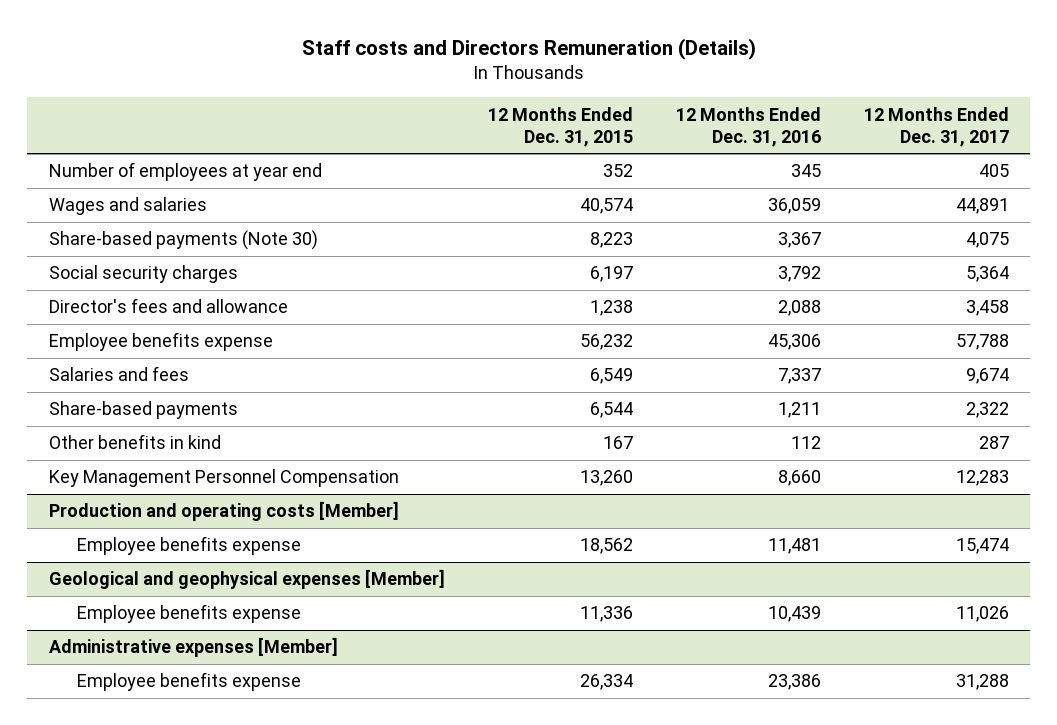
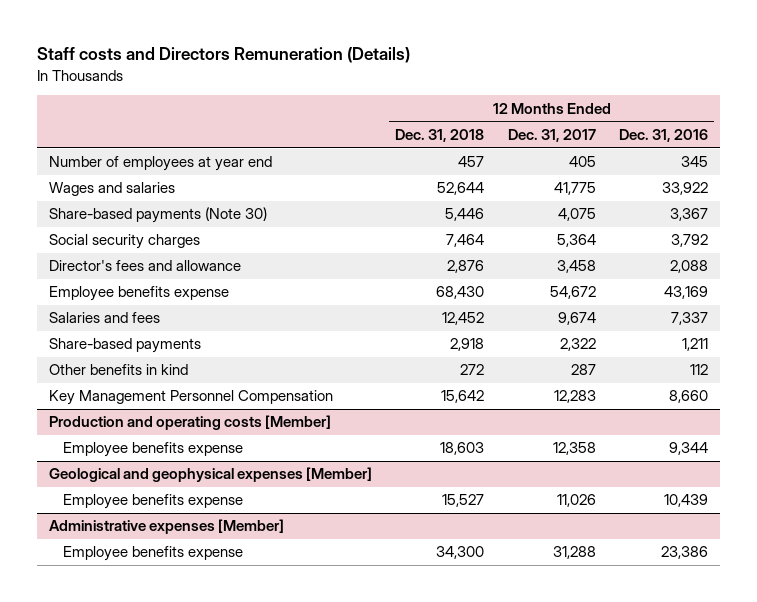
- | 12 Months Ended Dec. 31, 2015 | 12 Months Ended Dec. 31, 2016 | 12 Months Ended Dec. 31, 2017
+ | 12 Months Ended Dec. 31, 2018 | 12 Months Ended Dec. 31, 2017 | 12 Months Ended Dec. 31, 2016
- Wages and salaries | 40,574 | 36,059 | 44,891
+ Wages and salaries | 52,644 | 41,775 | 33,922
- Employee benefits expense | 56,232 | 45,306 | 57,788
+ Employee benefits expense | 68,430 | 54,672 | 43,169
@ Production and operating costs [Member]
- Employee benefits expense | 18,562 | 11,481 | 15,474
+ Employee benefits expense | 18,603 | 12,358 | 9,344

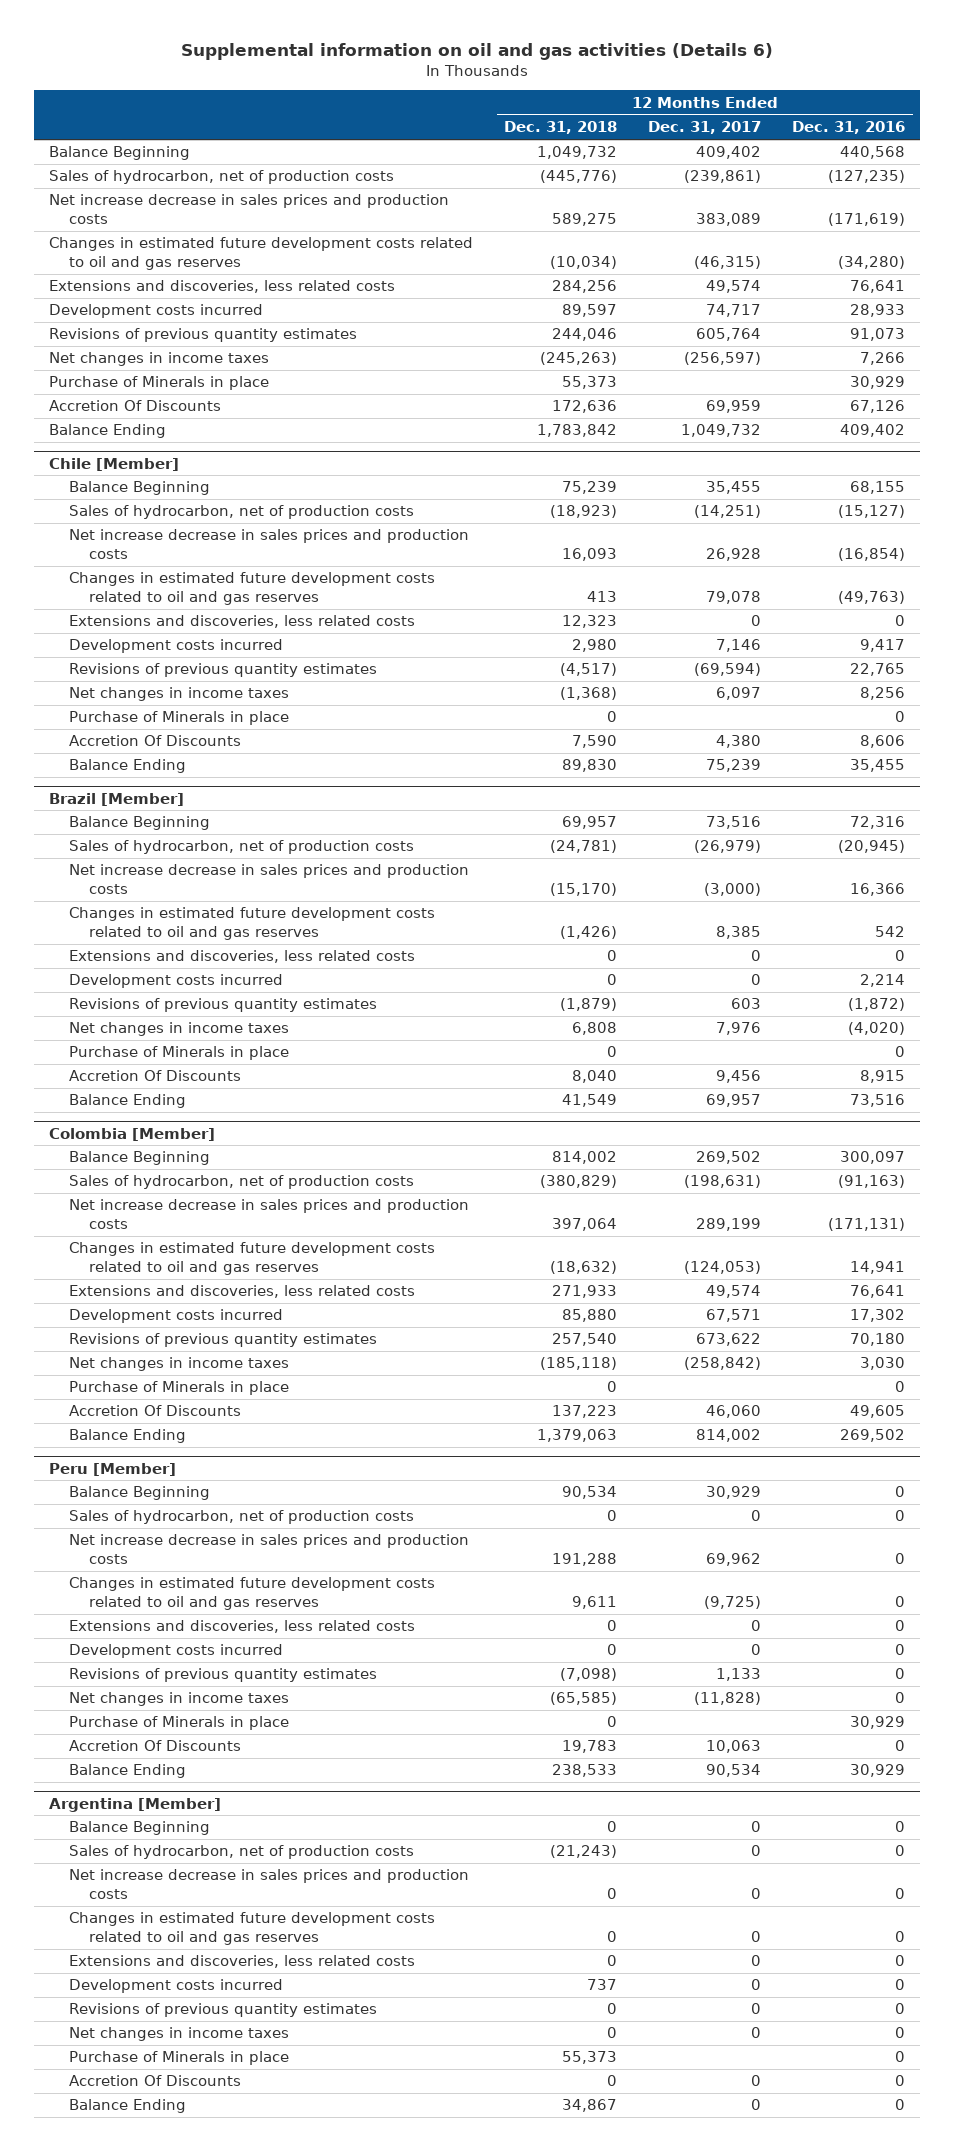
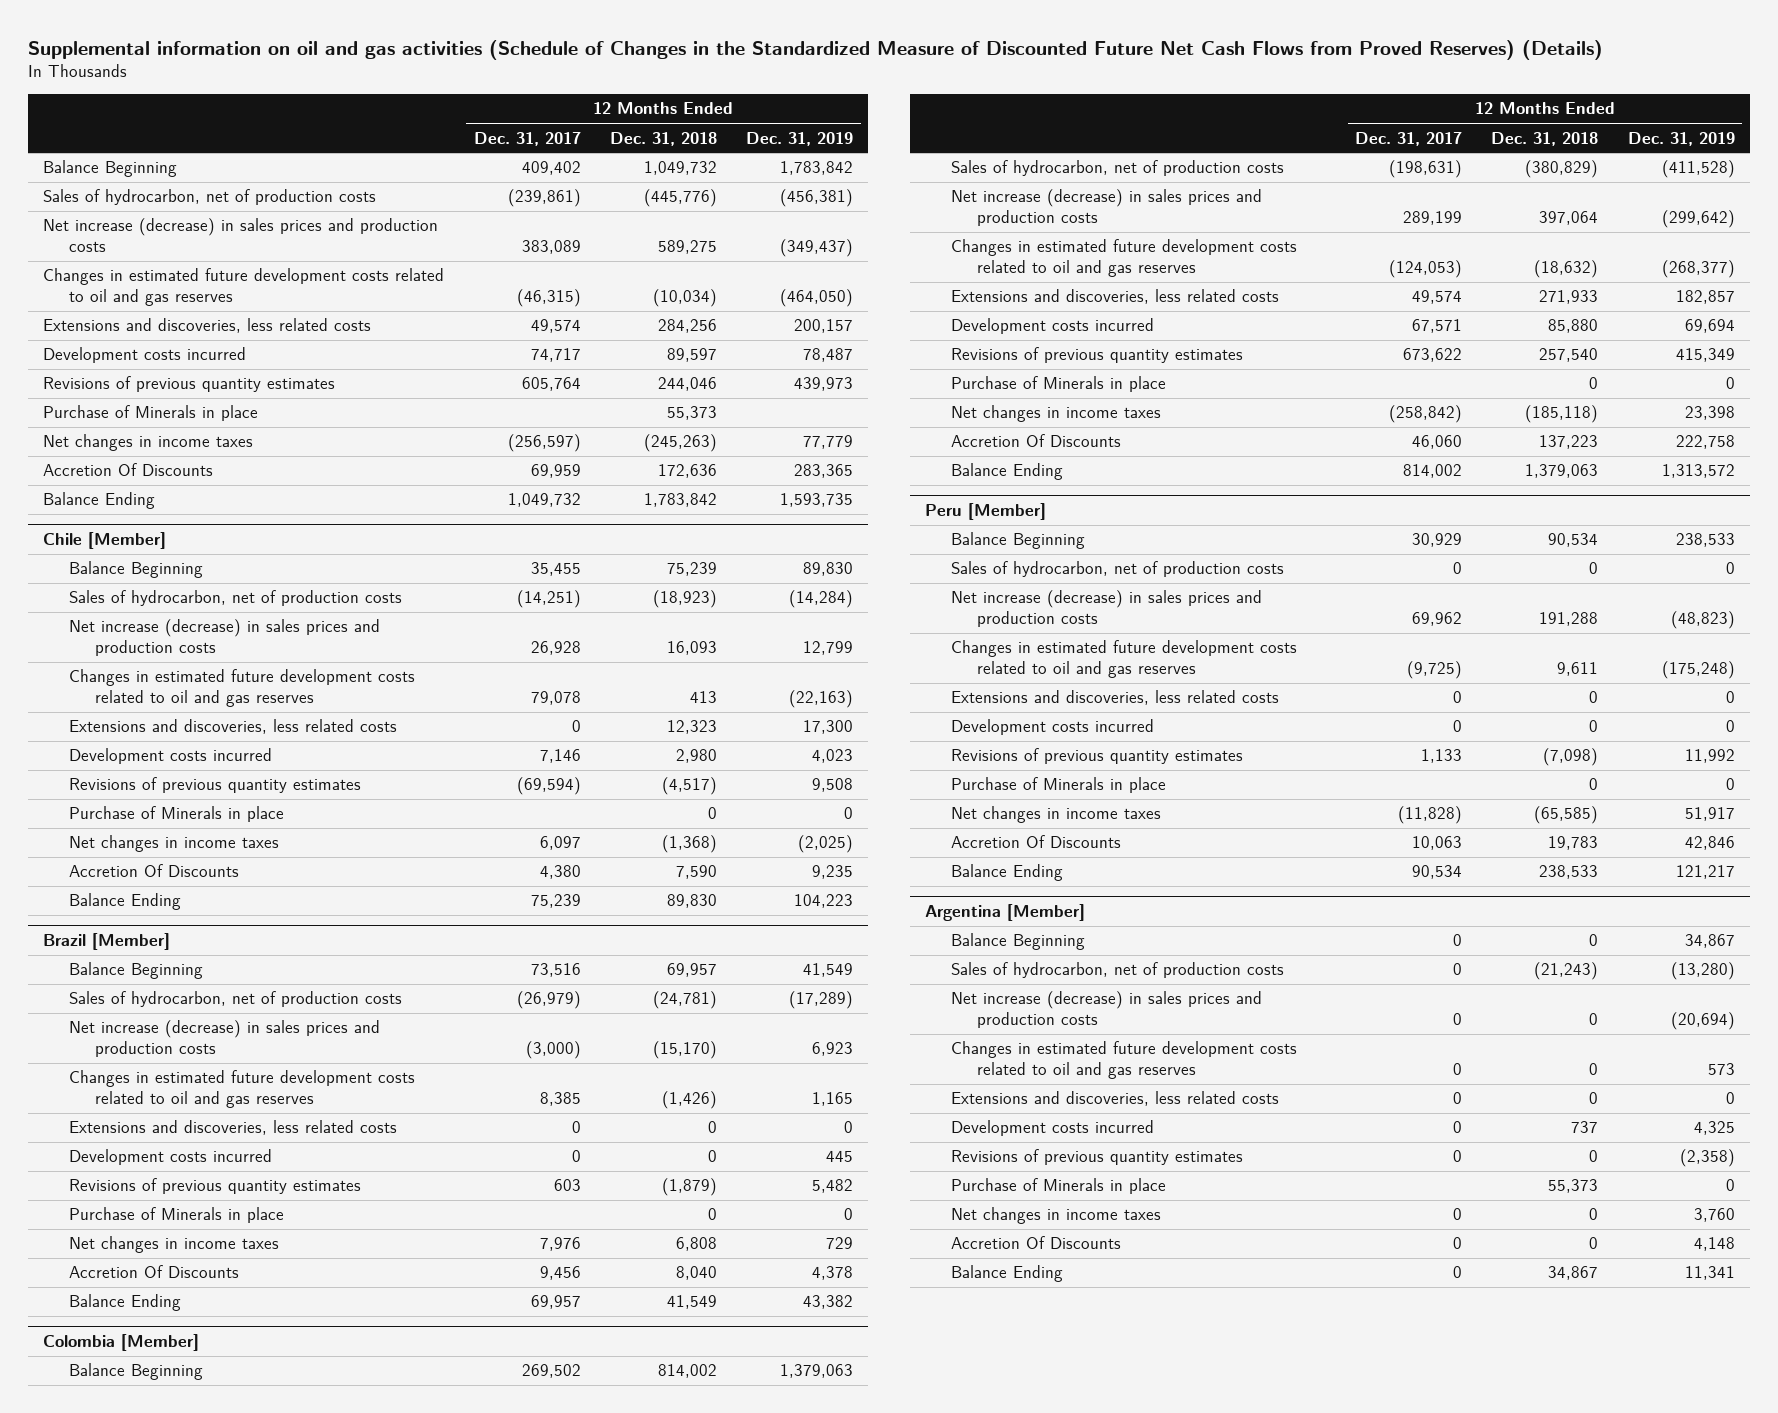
- Supplemental information on oil and gas activities (Details 6)
+ Supplemental information on oil and gas activities (Schedule of Changes in the Standardized Measure of Discounted Future Net Cash Flows from Proved Reserves) (Details)
- | 12 Months Ended Dec. 31, 2018 | 12 Months Ended Dec. 31, 2017 | 12 Months Ended Dec. 31, 2016
+ | 12 Months Ended Dec. 31, 2017 | 12 Months Ended Dec. 31, 2018 | 12 Months Ended Dec. 31, 2019
- Net increase decrease in sales prices and production costs | 589,275 | 383,089 | (171,619)
+ Net increase (decrease) in sales prices and production costs | 383,089 | 589,275 | (349,437)
moved down: Net changes in income taxes | (256,597) | (245,263) | 77,779
@ Chile [Member]
- Net increase decrease in sales prices and production costs | 16,093 | 26,928 | (16,854)
+ Net increase (decrease) in sales prices and production costs | 26,928 | 16,093 | 12,799
moved down: Net changes in income taxes | 6,097 | (1,368) | (2,025)
@ Brazil [Member]
- Net increase decrease in sales prices and production costs | (15,170) | (3,000) | 16,366
+ Net increase (decrease) in sales prices and production costs | (3,000) | (15,170) | 6,923
moved down: Net changes in income taxes | 7,976 | 6,808 | 729
@ Colombia [Member]
- Net increase decrease in sales prices and production costs | 397,064 | 289,199 | (171,131)
+ Net increase (decrease) in sales prices and production costs | 289,199 | 397,064 | (299,642)
moved down: Net changes in income taxes | (258,842) | (185,118) | 23,398
@ Peru [Member]
- Net increase decrease in sales prices and production costs | 191,288 | 69,962 | 0
+ Net increase (decrease) in sales prices and production costs | 69,962 | 191,288 | (48,823)
moved down: Net changes in income taxes | (11,828) | (65,585) | 51,917
@ Argentina [Member]
- Net increase decrease in sales prices and production costs | 0 | 0 | 0
+ Net increase (decrease) in sales prices and production costs | 0 | 0 | (20,694)
moved down: Net changes in income taxes | 0 | 0 | 3,760

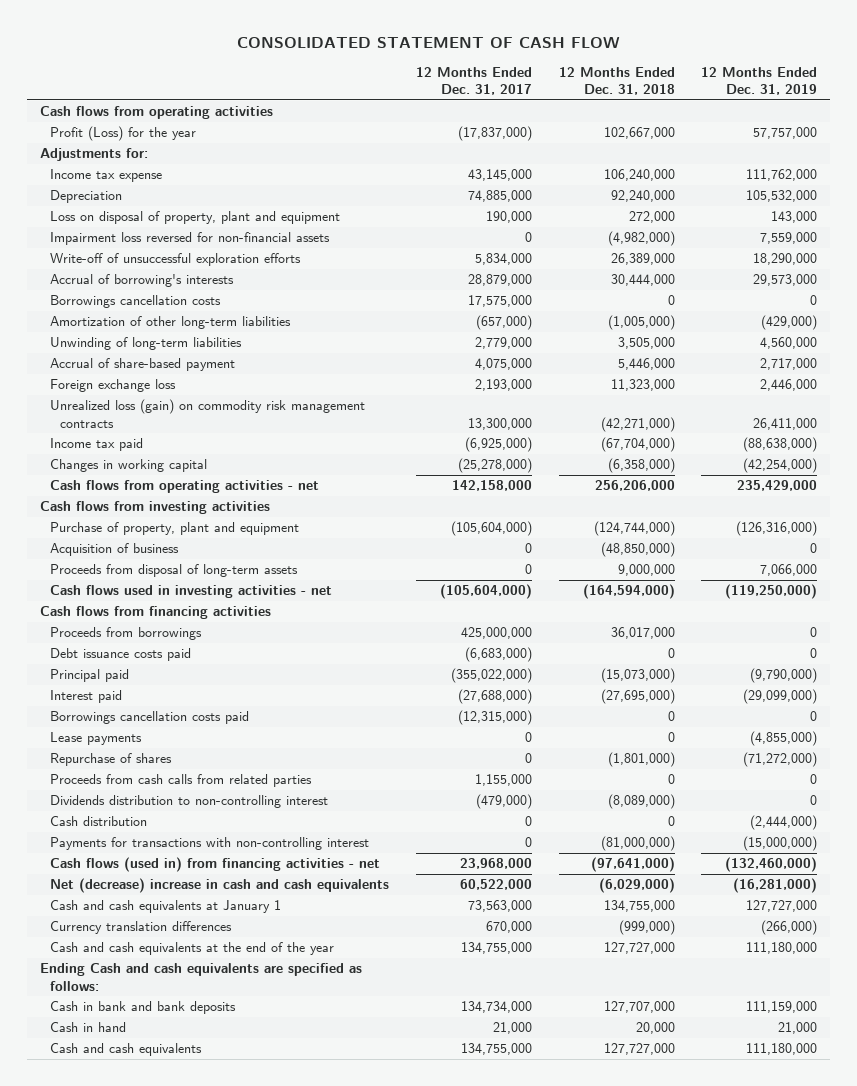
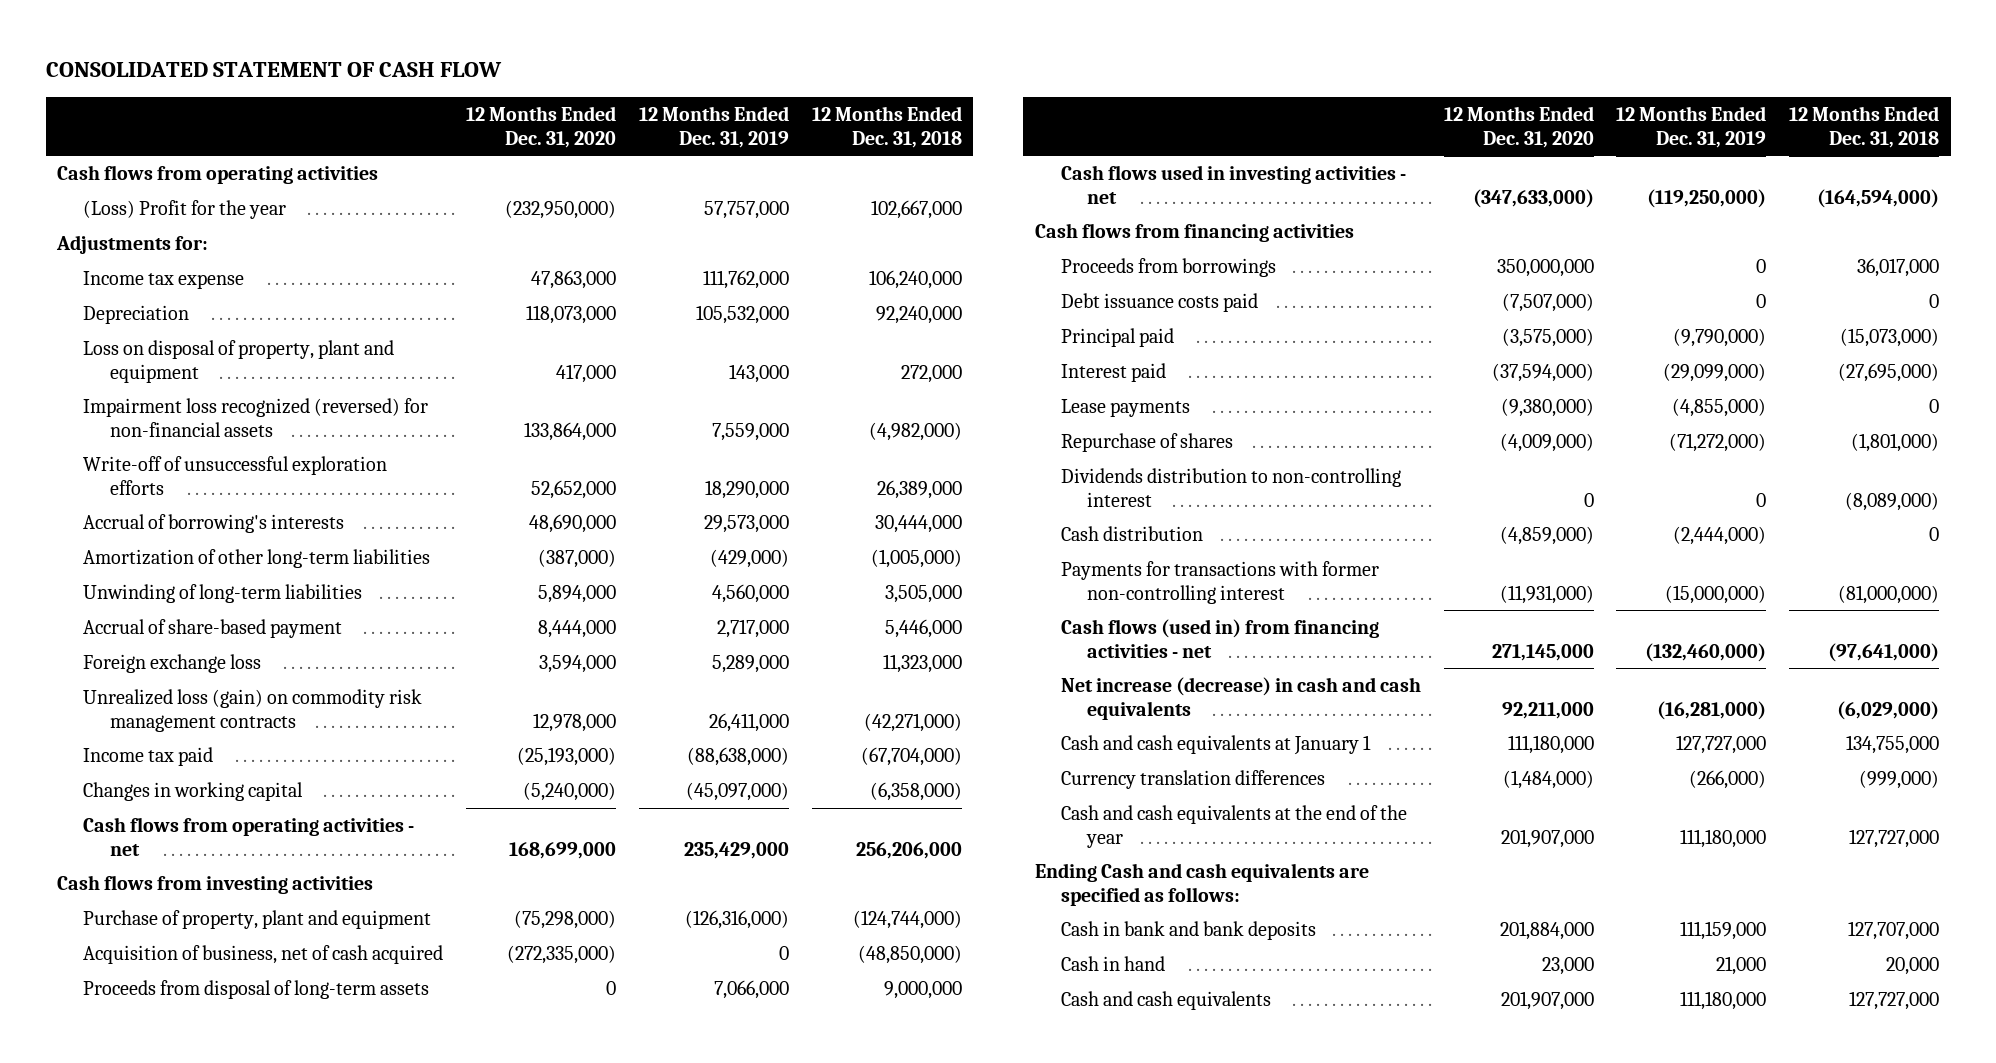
- | 12 Months Ended Dec. 31, 2017 | 12 Months Ended Dec. 31, 2018 | 12 Months Ended Dec. 31, 2019
+ | 12 Months Ended Dec. 31, 2020 | 12 Months Ended Dec. 31, 2019 | 12 Months Ended Dec. 31, 2018
- Profit (Loss) for the year | (17,837,000) | 102,667,000 | 57,757,000
+ (Loss) Profit for the year | (232,950,000) | 57,757,000 | 102,667,000
- Impairment loss reversed for non-financial assets | 0 | (4,982,000) | 7,559,000
+ Impairment loss recognized (reversed) for non-financial assets | 133,864,000 | 7,559,000 | (4,982,000)
- Borrowings cancellation costs | 17,575,000 | 0 | 0
- Foreign exchange loss | 2,193,000 | 11,323,000 | 2,446,000
+ Foreign exchange loss | 3,594,000 | 5,289,000 | 11,323,000
- Changes in working capital | (25,278,000) | (6,358,000) | (42,254,000)
+ Changes in working capital | (5,240,000) | (45,097,000) | (6,358,000)
- Acquisition of business | 0 | (48,850,000) | 0
+ Acquisition of business, net of cash acquired | (272,335,000) | 0 | (48,850,000)
- Borrowings cancellation costs paid | (12,315,000) | 0 | 0
- Proceeds from cash calls from related parties | 1,155,000 | 0 | 0
- Payments for transactions with non-controlling interest | 0 | (81,000,000) | (15,000,000)
+ Payments for transactions with former non-controlling interest | (11,931,000) | (15,000,000) | (81,000,000)
- Net (decrease) increase in cash and cash equivalents | 60,522,000 | (6,029,000) | (16,281,000)
+ Net increase (decrease) in cash and cash equivalents | 92,211,000 | (16,281,000) | (6,029,000)

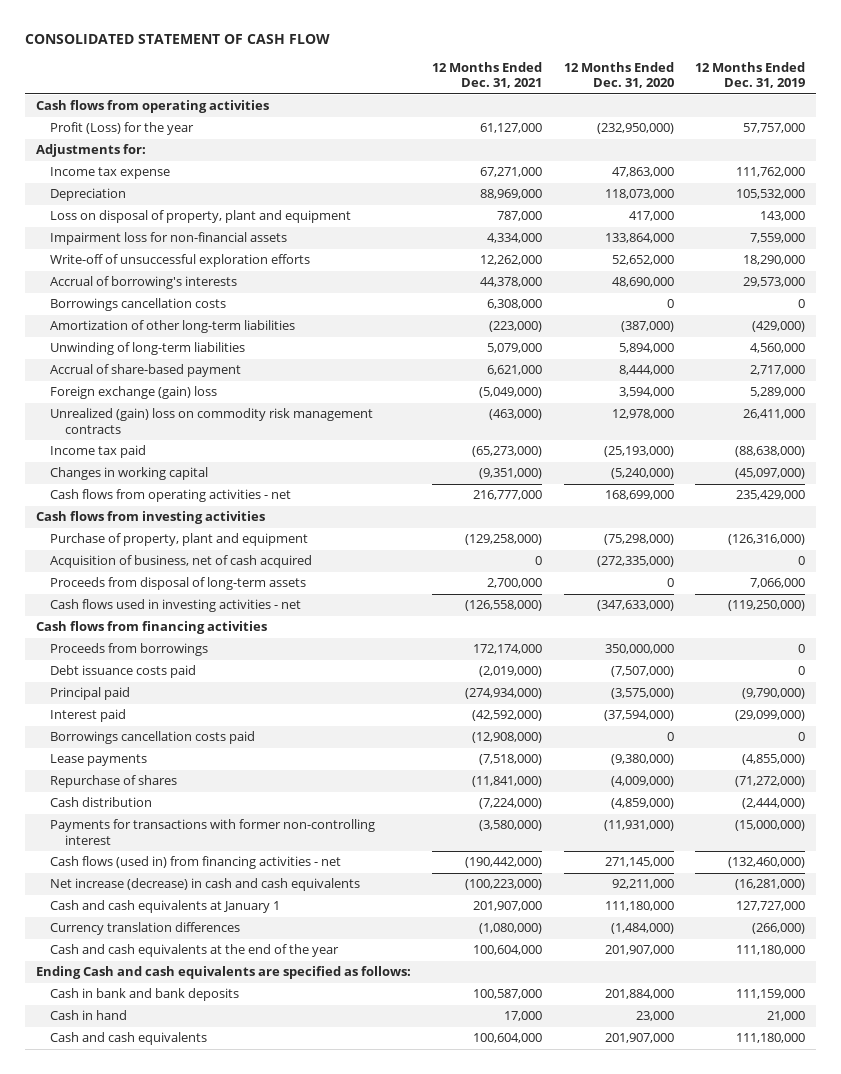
- | 12 Months Ended Dec. 31, 2020 | 12 Months Ended Dec. 31, 2019 | 12 Months Ended Dec. 31, 2018
+ | 12 Months Ended Dec. 31, 2021 | 12 Months Ended Dec. 31, 2020 | 12 Months Ended Dec. 31, 2019
- (Loss) Profit for the year | (232,950,000) | 57,757,000 | 102,667,000
+ Profit (Loss) for the year | 61,127,000 | (232,950,000) | 57,757,000
- Impairment loss recognized (reversed) for non-financial assets | 133,864,000 | 7,559,000 | (4,982,000)
+ Impairment loss for non-financial assets | 4,334,000 | 133,864,000 | 7,559,000
+ Borrowings cancellation costs | 6,308,000 | 0 | 0
- Foreign exchange loss | 3,594,000 | 5,289,000 | 11,323,000
- Unrealized loss (gain) on commodity risk management contracts | 12,978,000 | 26,411,000 | (42,271,000)
+ Foreign exchange (gain) loss | (5,049,000) | 3,594,000 | 5,289,000
+ Unrealized (gain) loss on commodity risk management contracts | (463,000) | 12,978,000 | 26,411,000
+ Borrowings cancellation costs paid | (12,908,000) | 0 | 0
- Dividends distribution to non-controlling interest | 0 | 0 | (8,089,000)

